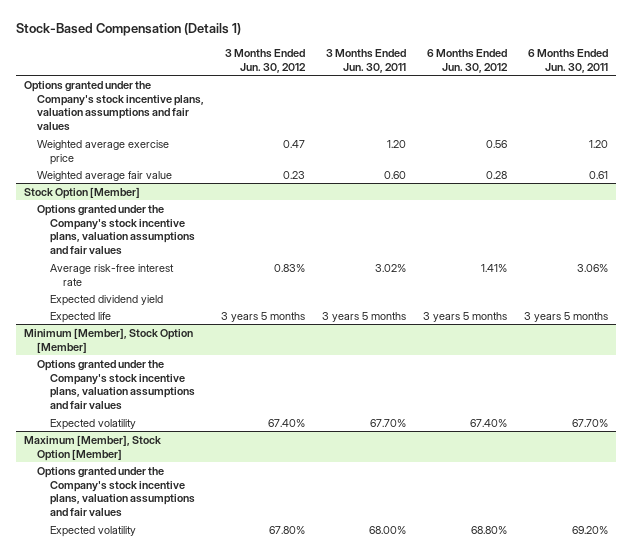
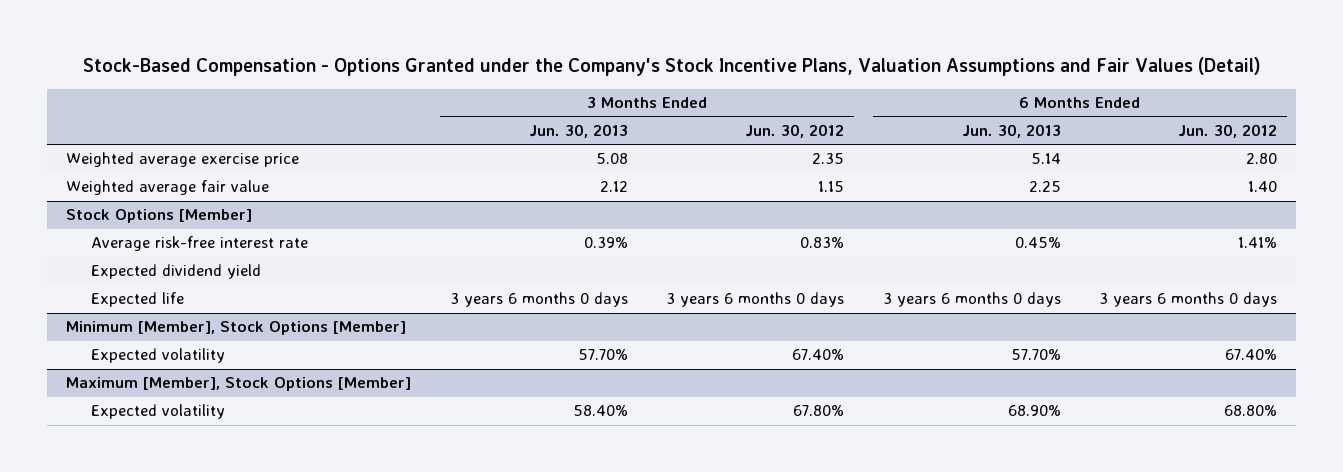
- Stock-Based Compensation (Details 1)
+ Stock-Based Compensation - Options Granted under the Company's Stock Incentive Plans, Valuation Assumptions and Fair Values (Detail)
- | 3 Months Ended Jun. 30, 2012 | 3 Months Ended Jun. 30, 2011 | 6 Months Ended Jun. 30, 2012 | 6 Months Ended Jun. 30, 2011
+ | 3 Months Ended Jun. 30, 2013 | 3 Months Ended Jun. 30, 2012 | 6 Months Ended Jun. 30, 2013 | 6 Months Ended Jun. 30, 2012
- Options granted under the Company's stock incentive plans, valuation assumptions and fair values
- Weighted average exercise price | 0.47 | 1.20 | 0.56 | 1.20
- Weighted average fair value | 0.23 | 0.60 | 0.28 | 0.61
- Stock Option [Member]
- Options granted under the Company's stock incentive plans, valuation assumptions and fair values
+ Weighted average exercise price | 5.08 | 2.35 | 5.14 | 2.80
+ Weighted average fair value | 2.12 | 1.15 | 2.25 | 1.40
+ Stock Options [Member]
- Expected life | 3 years 5 months | 3 years 5 months | 3 years 5 months | 3 years 5 months
- Minimum [Member], Stock Option [Member]
- Options granted under the Company's stock incentive plans, valuation assumptions and fair values
+ Expected life | 3 years 6 months 0 days | 3 years 6 months 0 days | 3 years 6 months 0 days | 3 years 6 months 0 days
+ Minimum [Member], Stock Options [Member]
- Maximum [Member], Stock Option [Member]
- Options granted under the Company's stock incentive plans, valuation assumptions and fair values
+ Maximum [Member], Stock Options [Member]

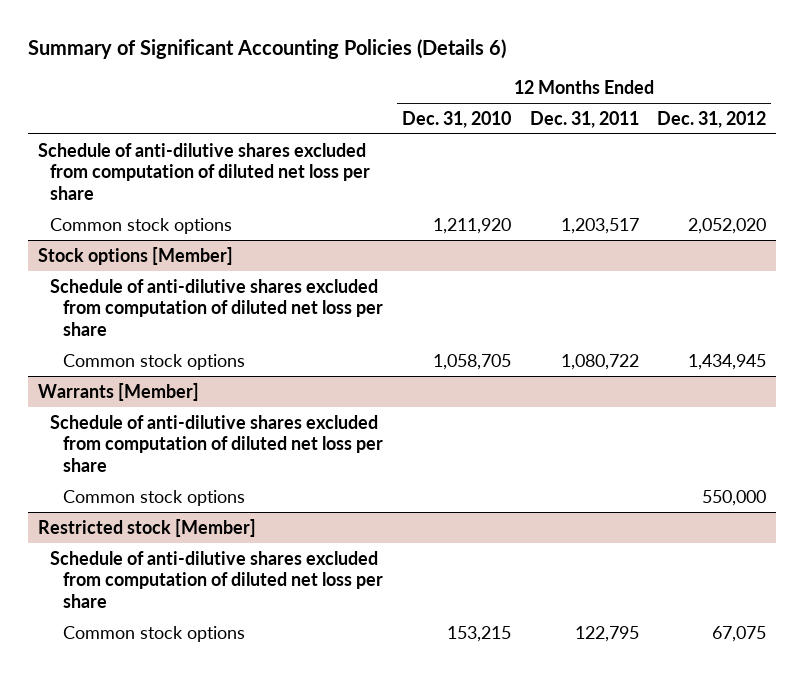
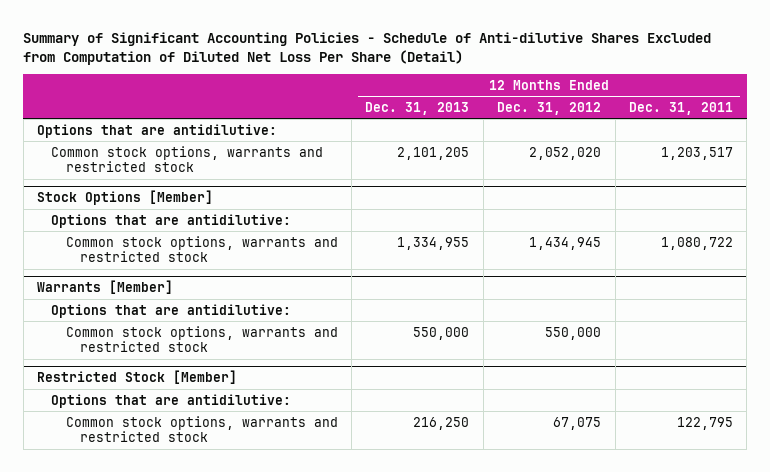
- Summary of Significant Accounting Policies (Details 6)
+ Summary of Significant Accounting Policies - Schedule of Anti-dilutive Shares Excluded from Computation of Diluted Net Loss Per Share (Detail)
- | 12 Months Ended Dec. 31, 2010 | 12 Months Ended Dec. 31, 2011 | 12 Months Ended Dec. 31, 2012
+ | 12 Months Ended Dec. 31, 2013 | 12 Months Ended Dec. 31, 2012 | 12 Months Ended Dec. 31, 2011
- Schedule of anti-dilutive shares excluded from computation of diluted net loss per share
- Common stock options | 1,211,920 | 1,203,517 | 2,052,020
- Stock options [Member]
- Schedule of anti-dilutive shares excluded from computation of diluted net loss per share
- Common stock options | 1,058,705 | 1,080,722 | 1,434,945
+ Options that are antidilutive:
+ Common stock options, warrants and restricted stock | 2,101,205 | 2,052,020 | 1,203,517
+ Stock Options [Member]
+ Options that are antidilutive:
+ Common stock options, warrants and restricted stock | 1,334,955 | 1,434,945 | 1,080,722
@ Warrants [Member]
- Schedule of anti-dilutive shares excluded from computation of diluted net loss per share
- Common stock options | | | 550,000
- Restricted stock [Member]
- Schedule of anti-dilutive shares excluded from computation of diluted net loss per share
- Common stock options | 153,215 | 122,795 | 67,075
@ Warrants [Member]
+ Options that are antidilutive:
+ Common stock options, warrants and restricted stock | 550,000 | 550,000 |
+ Restricted Stock [Member]
+ Options that are antidilutive:
+ Common stock options, warrants and restricted stock | 216,250 | 67,075 | 122,795

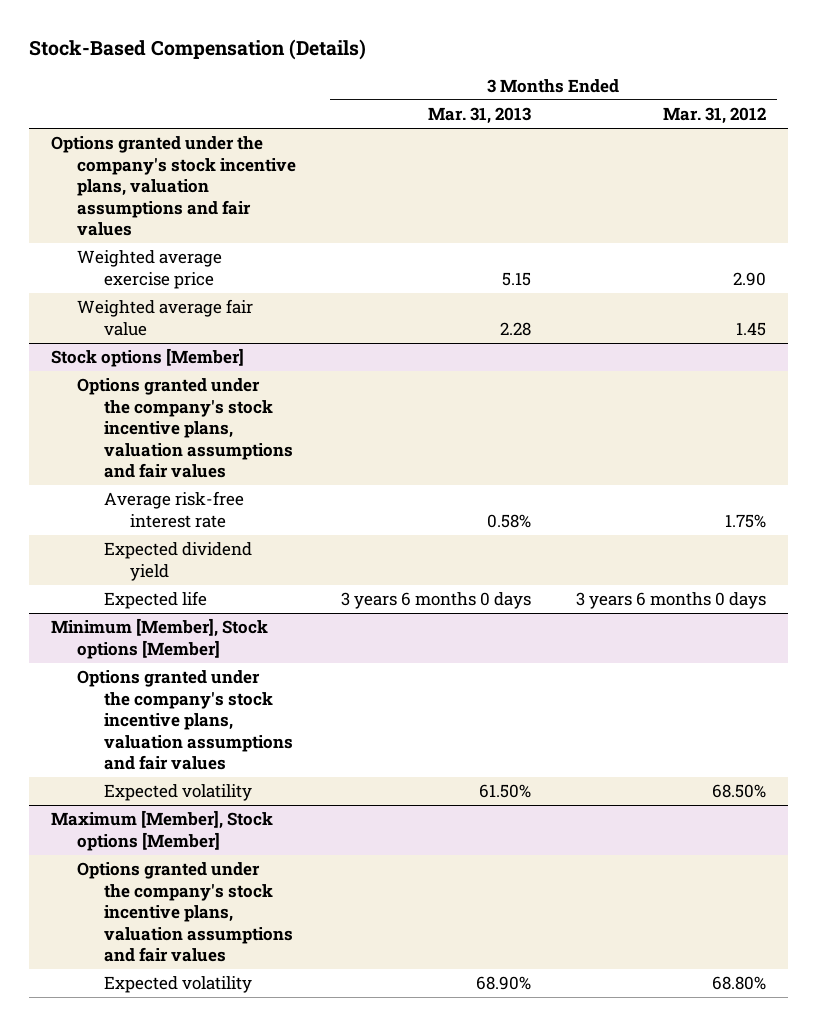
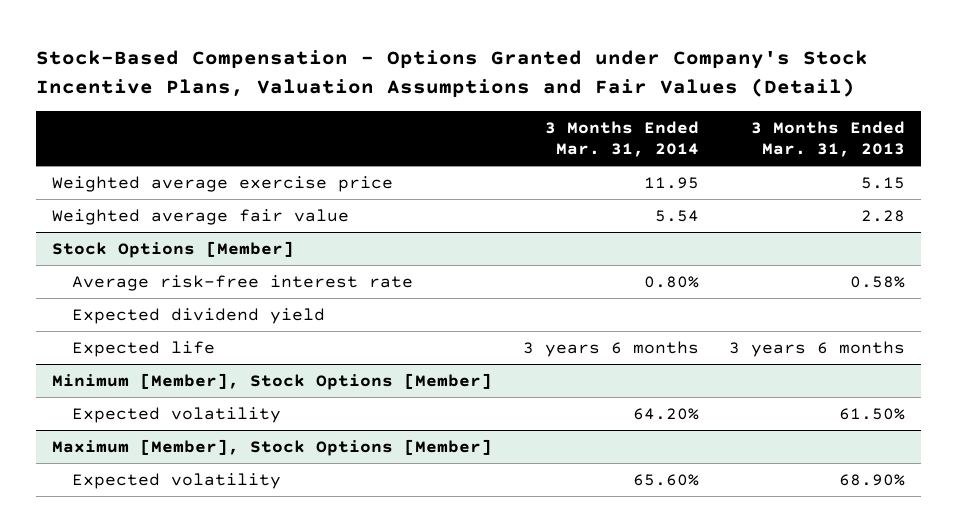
- Stock-Based Compensation (Details)
+ Stock-Based Compensation - Options Granted under Company's Stock Incentive Plans, Valuation Assumptions and Fair Values (Detail)
- | 3 Months Ended Mar. 31, 2013 | 3 Months Ended Mar. 31, 2012
+ | 3 Months Ended Mar. 31, 2014 | 3 Months Ended Mar. 31, 2013
- Options granted under the company's stock incentive plans, valuation assumptions and fair values
- Stock options [Member]
- Options granted under the company's stock incentive plans, valuation assumptions and fair values
+ Stock Options [Member]
- Expected life | 3 years 6 months 0 days | 3 years 6 months 0 days
- Minimum [Member], Stock options [Member]
- Options granted under the company's stock incentive plans, valuation assumptions and fair values
+ Expected life | 3 years 6 months | 3 years 6 months
+ Minimum [Member], Stock Options [Member]
- Maximum [Member], Stock options [Member]
- Options granted under the company's stock incentive plans, valuation assumptions and fair values
+ Maximum [Member], Stock Options [Member]

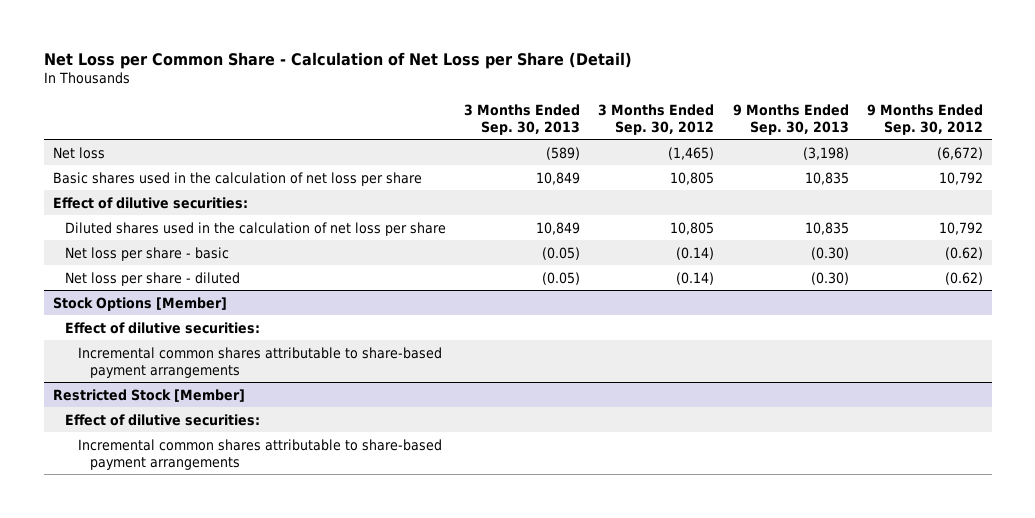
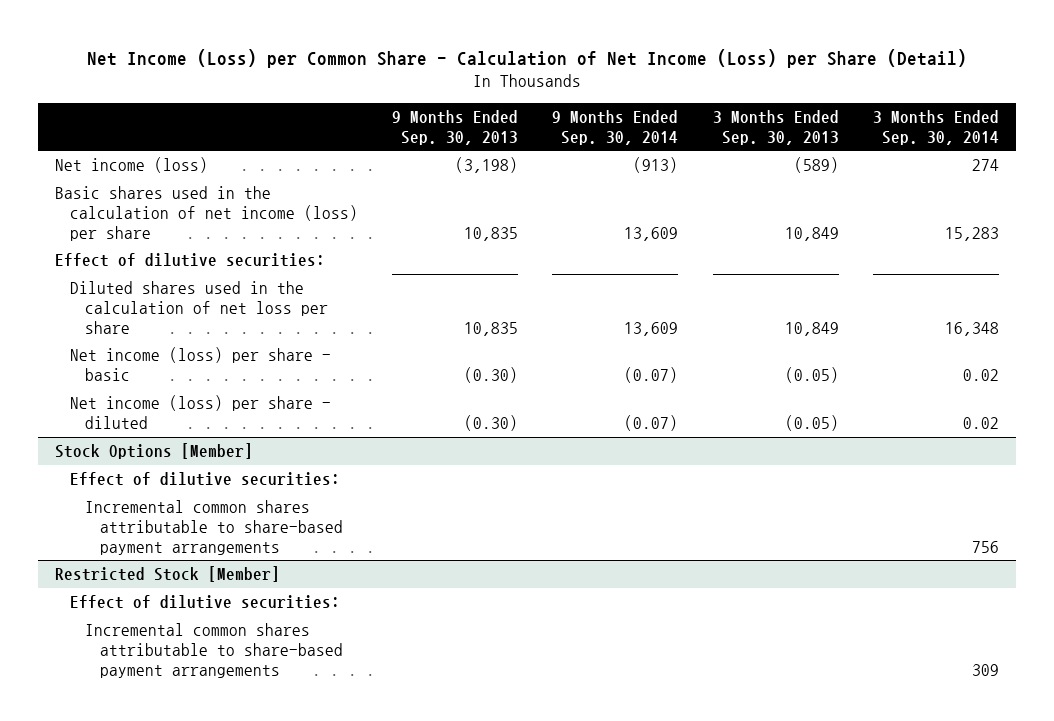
- Net Loss per Common Share - Calculation of Net Loss per Share (Detail)
+ Net Income (Loss) per Common Share - Calculation of Net Income (Loss) per Share (Detail)
- | 3 Months Ended Sep. 30, 2013 | 3 Months Ended Sep. 30, 2012 | 9 Months Ended Sep. 30, 2013 | 9 Months Ended Sep. 30, 2012
+ | 9 Months Ended Sep. 30, 2013 | 9 Months Ended Sep. 30, 2014 | 3 Months Ended Sep. 30, 2013 | 3 Months Ended Sep. 30, 2014
- Net loss | (589) | (1,465) | (3,198) | (6,672)
- Basic shares used in the calculation of net loss per share | 10,849 | 10,805 | 10,835 | 10,792
+ Net income (loss) | (3,198) | (913) | (589) | 274
+ Basic shares used in the calculation of net income (loss) per share | 10,835 | 13,609 | 10,849 | 15,283
- Net loss per share - basic | (0.05) | (0.14) | (0.30) | (0.62)
- Net loss per share - diluted | (0.05) | (0.14) | (0.30) | (0.62)
+ Net income (loss) per share - basic | (0.30) | (0.07) | (0.05) | 0.02
+ Net income (loss) per share - diluted | (0.30) | (0.07) | (0.05) | 0.02

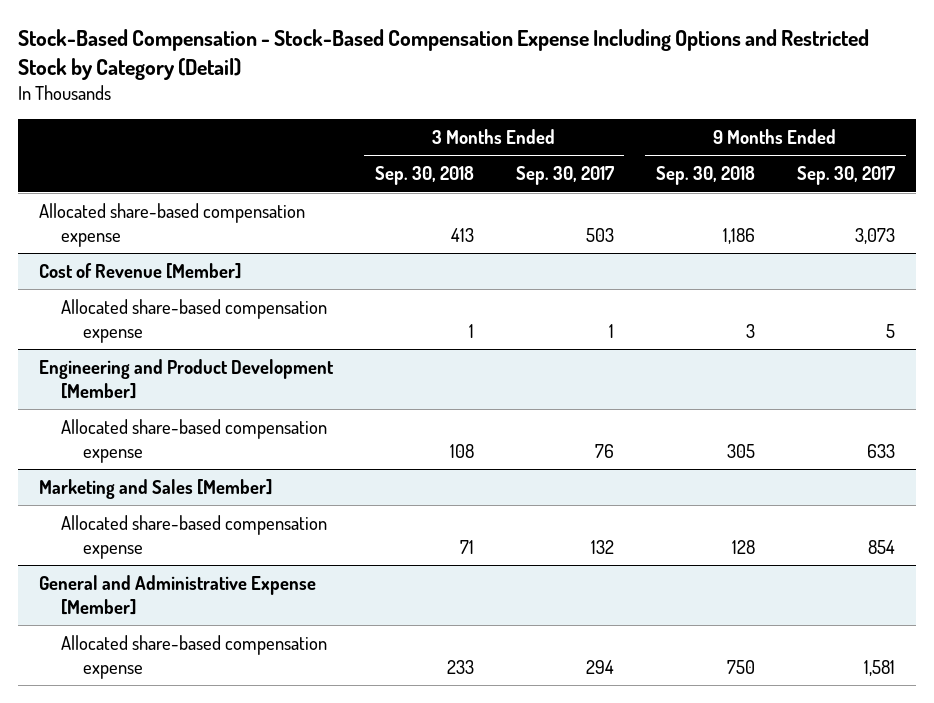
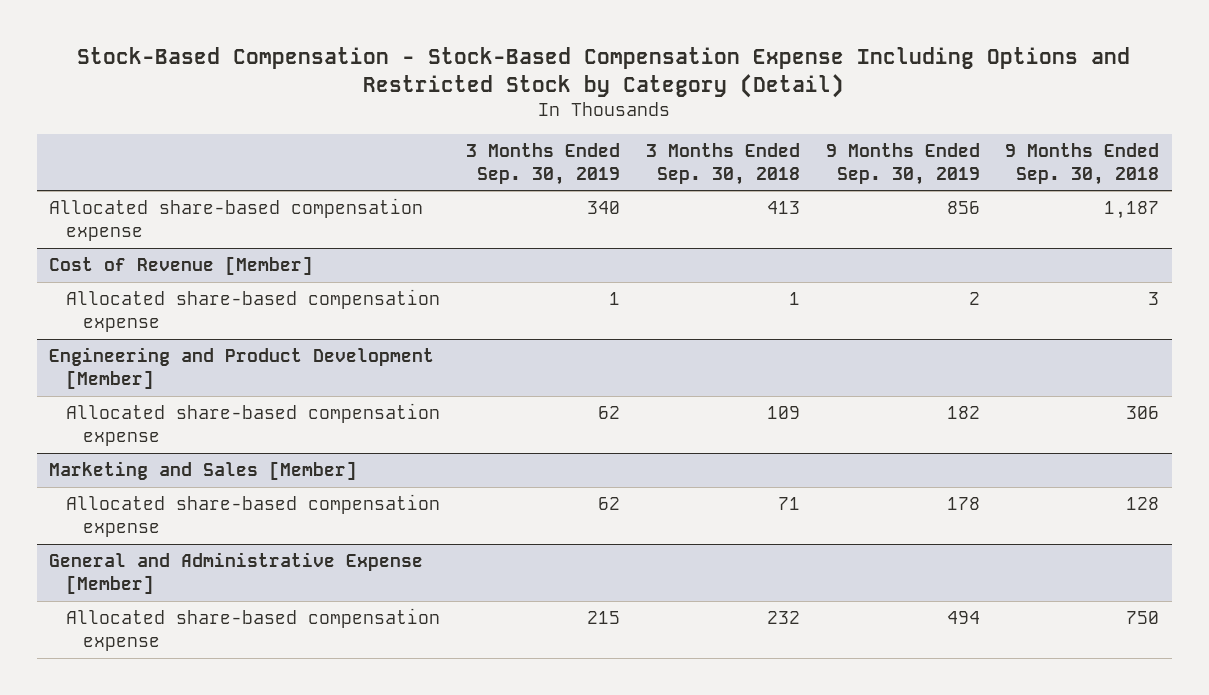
- | 3 Months Ended Sep. 30, 2018 | 3 Months Ended Sep. 30, 2017 | 9 Months Ended Sep. 30, 2018 | 9 Months Ended Sep. 30, 2017
+ | 3 Months Ended Sep. 30, 2019 | 3 Months Ended Sep. 30, 2018 | 9 Months Ended Sep. 30, 2019 | 9 Months Ended Sep. 30, 2018
- Allocated share-based compensation expense | 413 | 503 | 1,186 | 3,073
+ Allocated share-based compensation expense | 340 | 413 | 856 | 1,187
@ Engineering and Product Development [Member]
- Allocated share-based compensation expense | 108 | 76 | 305 | 633
+ Allocated share-based compensation expense | 62 | 109 | 182 | 306
@ General and Administrative Expense [Member]
- Allocated share-based compensation expense | 233 | 294 | 750 | 1,581
+ Allocated share-based compensation expense | 215 | 232 | 494 | 750

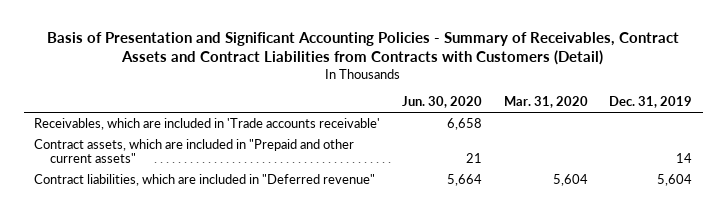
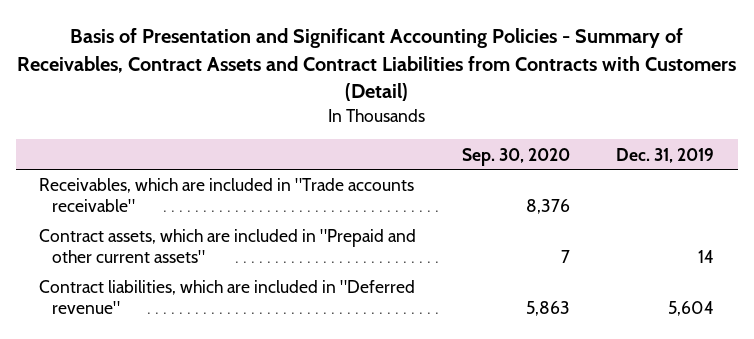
- | Jun. 30, 2020 | Mar. 31, 2020 | Dec. 31, 2019
+ | Sep. 30, 2020 | Dec. 31, 2019
- Receivables, which are included in 'Trade accounts receivable' | 6,658 | |
+ Receivables, which are included in "Trade accounts receivable" | 8,376 |

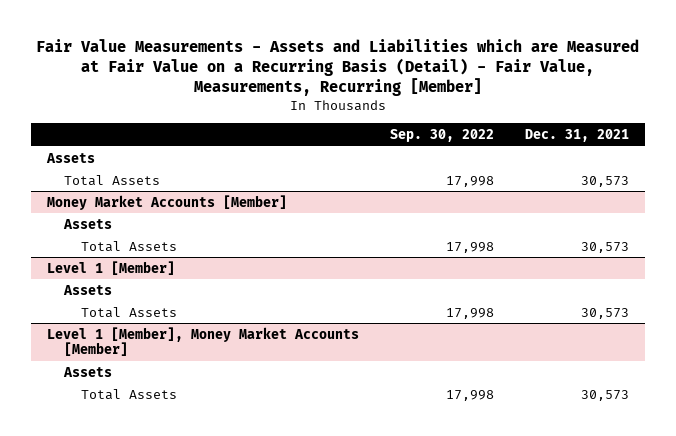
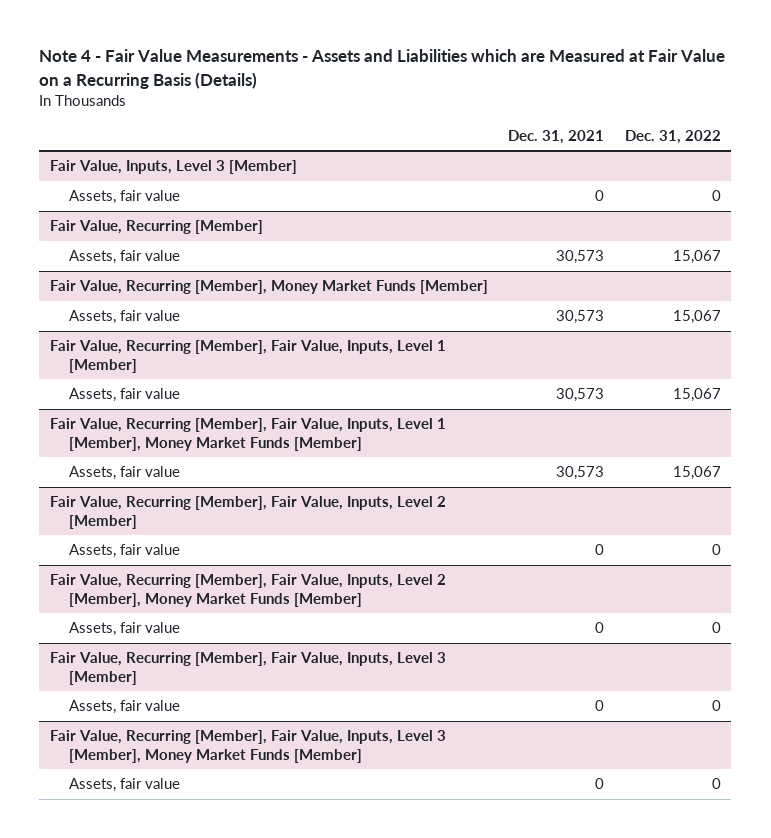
- Fair Value Measurements - Assets and Liabilities which are Measured at Fair Value on a Recurring Basis (Detail) - Fair Value, Measurements, Recurring [Member]
+ Note 4 - Fair Value Measurements - Assets and Liabilities which are Measured at Fair Value on a Recurring Basis (Details)
- | Sep. 30, 2022 | Dec. 31, 2021
+ | Dec. 31, 2021 | Dec. 31, 2022
- Assets
- Total Assets | 17,998 | 30,573
- Money Market Accounts [Member]
- Assets
- Total Assets | 17,998 | 30,573
- Level 1 [Member]
- Assets
- Total Assets | 17,998 | 30,573
- Level 1 [Member], Money Market Accounts [Member]
- Assets
- Total Assets | 17,998 | 30,573
+ Fair Value, Inputs, Level 3 [Member]
+ Assets, fair value | 0 | 0
+ Fair Value, Recurring [Member]
+ Assets, fair value | 30,573 | 15,067
+ Fair Value, Recurring [Member], Money Market Funds [Member]
+ Assets, fair value | 30,573 | 15,067
+ Fair Value, Recurring [Member], Fair Value, Inputs, Level 1 [Member]
+ Assets, fair value | 30,573 | 15,067
+ Fair Value, Recurring [Member], Fair Value, Inputs, Level 1 [Member], Money Market Funds [Member]
+ Assets, fair value | 30,573 | 15,067
+ Fair Value, Recurring [Member], Fair Value, Inputs, Level 2 [Member]
+ Assets, fair value | 0 | 0
+ Fair Value, Recurring [Member], Fair Value, Inputs, Level 2 [Member], Money Market Funds [Member]
+ Assets, fair value | 0 | 0
+ Fair Value, Recurring [Member], Fair Value, Inputs, Level 3 [Member]
+ Assets, fair value | 0 | 0
+ Fair Value, Recurring [Member], Fair Value, Inputs, Level 3 [Member], Money Market Funds [Member]
+ Assets, fair value | 0 | 0

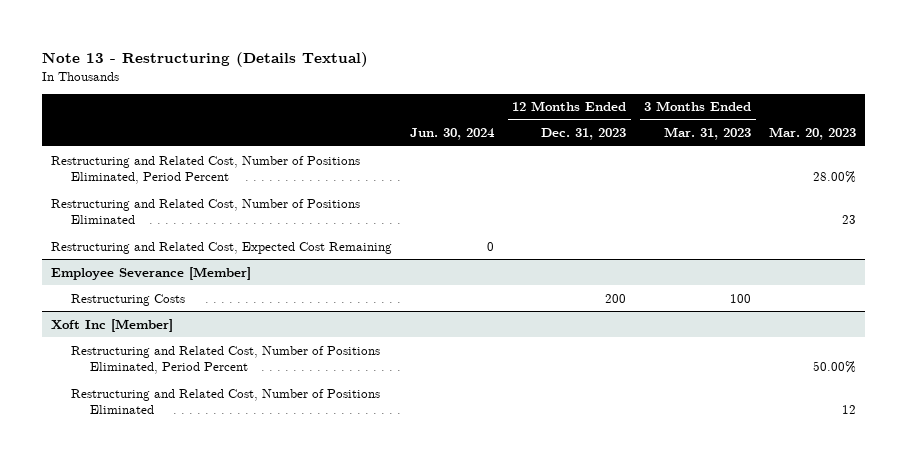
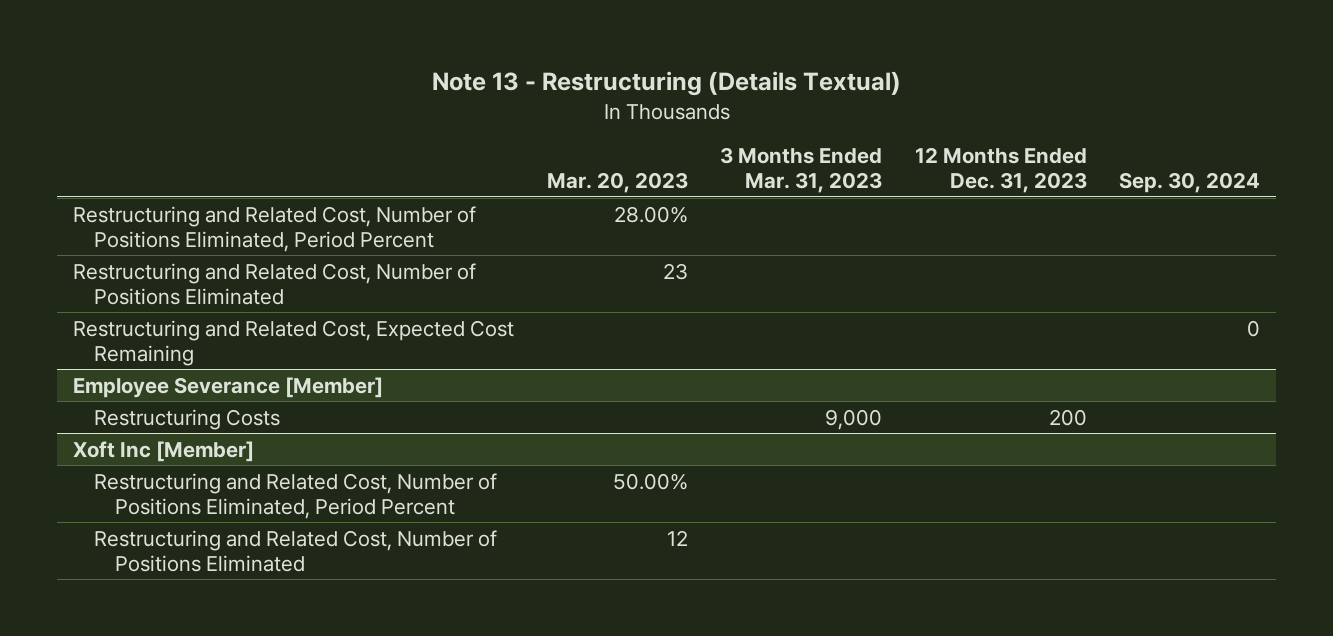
- | Jun. 30, 2024 | 12 Months Ended Dec. 31, 2023 | 3 Months Ended Mar. 31, 2023 | Mar. 20, 2023
+ | Mar. 20, 2023 | 3 Months Ended Mar. 31, 2023 | 12 Months Ended Dec. 31, 2023 | Sep. 30, 2024
@ Employee Severance [Member]
- Restructuring Costs | | 200 | 100 |
+ Restructuring Costs | | 9,000 | 200 |

